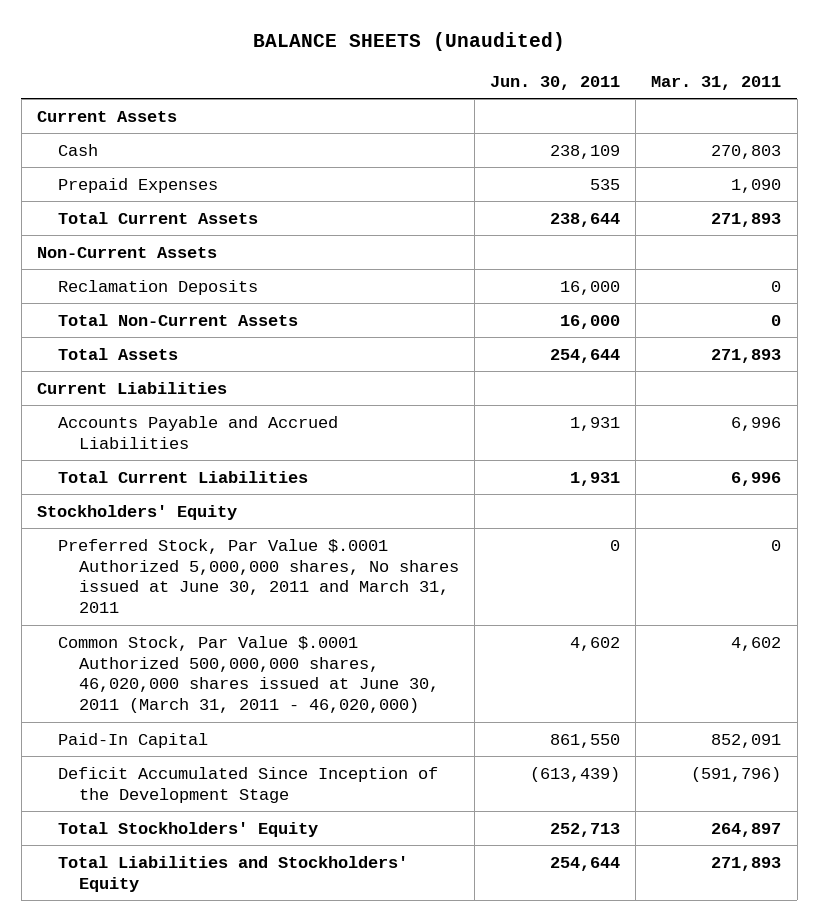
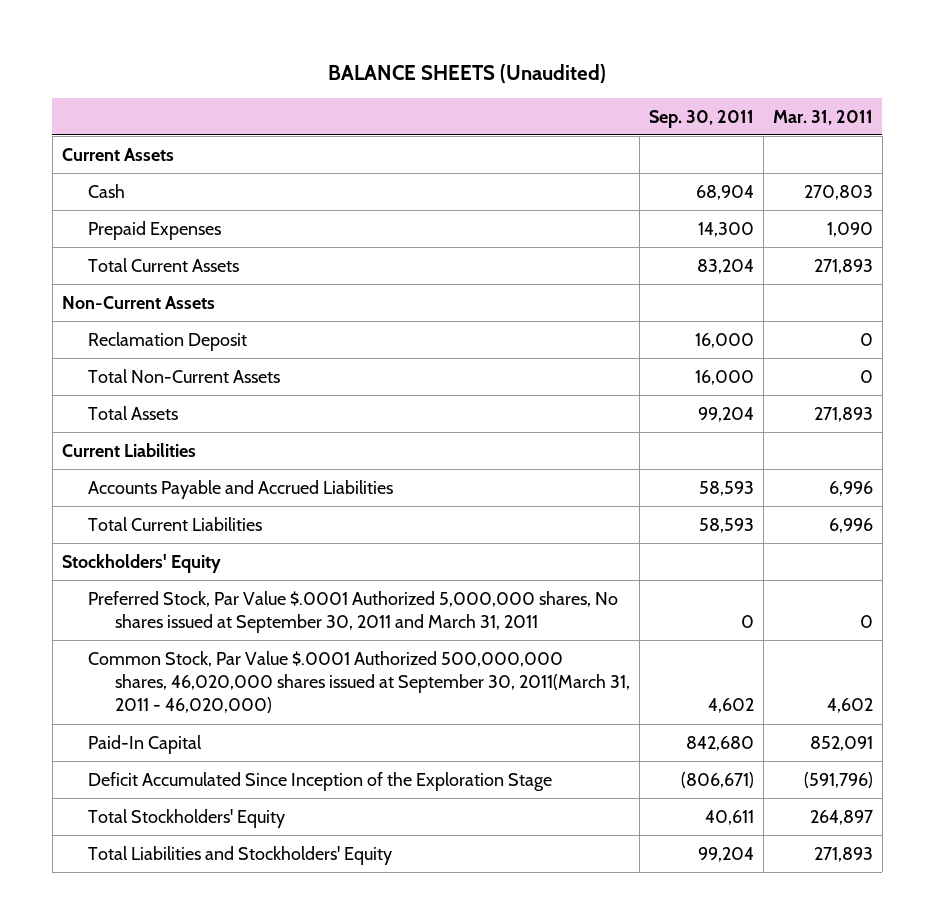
- | Jun. 30, 2011 | Mar. 31, 2011
+ | Sep. 30, 2011 | Mar. 31, 2011
- Reclamation Deposits | 16,000 | 0
+ Reclamation Deposit | 16,000 | 0
- Preferred Stock, Par Value $.0001 Authorized 5,000,000 shares, No shares issued at June 30, 2011 and March 31, 2011 | 0 | 0
- Common Stock, Par Value $.0001 Authorized 500,000,000 shares, 46,020,000 shares issued at June 30, 2011 (March 31, 2011 - 46,020,000) | 4,602 | 4,602
+ Preferred Stock, Par Value $.0001 Authorized 5,000,000 shares, No shares issued at September 30, 2011 and March 31, 2011 | 0 | 0
+ Common Stock, Par Value $.0001 Authorized 500,000,000 shares, 46,020,000 shares issued at September 30, 2011(March 31, 2011 - 46,020,000) | 4,602 | 4,602
- Deficit Accumulated Since Inception of the Development Stage | (613,439) | (591,796)
+ Deficit Accumulated Since Inception of the Exploration Stage | (806,671) | (591,796)

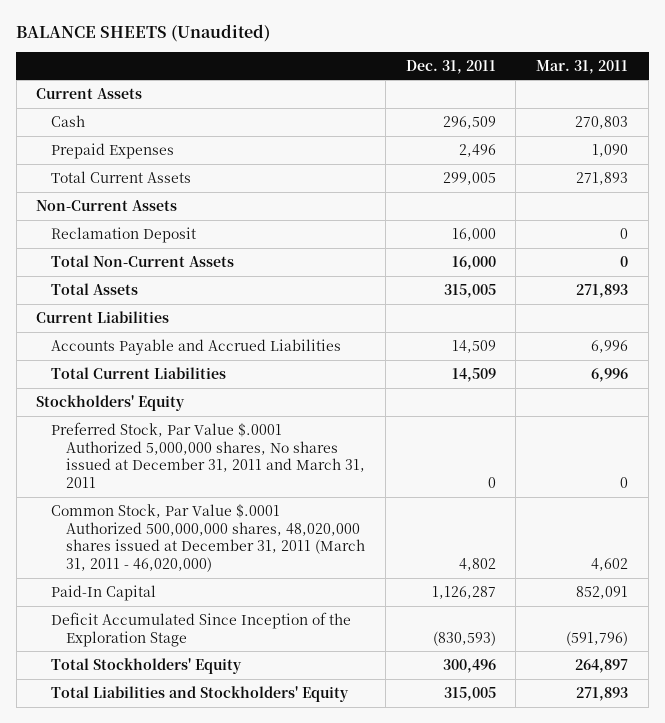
- | Sep. 30, 2011 | Mar. 31, 2011
+ | Dec. 31, 2011 | Mar. 31, 2011
- Preferred Stock, Par Value $.0001 Authorized 5,000,000 shares, No shares issued at September 30, 2011 and March 31, 2011 | 0 | 0
- Common Stock, Par Value $.0001 Authorized 500,000,000 shares, 46,020,000 shares issued at September 30, 2011(March 31, 2011 - 46,020,000) | 4,602 | 4,602
+ Preferred Stock, Par Value $.0001 Authorized 5,000,000 shares, No shares issued at December 31, 2011 and March 31, 2011 | 0 | 0
+ Common Stock, Par Value $.0001 Authorized 500,000,000 shares, 48,020,000 shares issued at December 31, 2011 (March 31, 2011 - 46,020,000) | 4,802 | 4,602

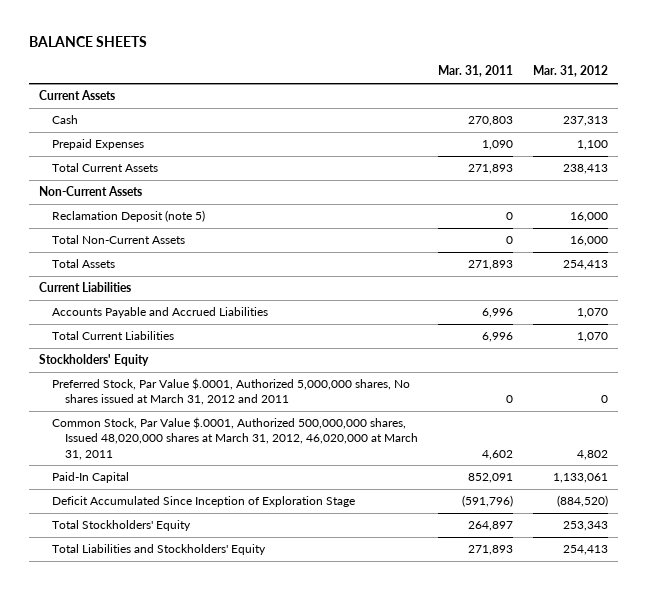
- BALANCE SHEETS (Unaudited)
+ BALANCE SHEETS
- | Dec. 31, 2011 | Mar. 31, 2011
+ | Mar. 31, 2011 | Mar. 31, 2012
- Reclamation Deposit | 16,000 | 0
+ Reclamation Deposit (note 5) | 0 | 16,000
- Preferred Stock, Par Value $.0001 Authorized 5,000,000 shares, No shares issued at December 31, 2011 and March 31, 2011 | 0 | 0
- Common Stock, Par Value $.0001 Authorized 500,000,000 shares, 48,020,000 shares issued at December 31, 2011 (March 31, 2011 - 46,020,000) | 4,802 | 4,602
+ Preferred Stock, Par Value $.0001, Authorized 5,000,000 shares, No shares issued at March 31, 2012 and 2011 | 0 | 0
+ Common Stock, Par Value $.0001, Authorized 500,000,000 shares, Issued 48,020,000 shares at March 31, 2012, 46,020,000 at March 31, 2011 | 4,602 | 4,802
- Deficit Accumulated Since Inception of the Exploration Stage | (830,593) | (591,796)
+ Deficit Accumulated Since Inception of Exploration Stage | (591,796) | (884,520)

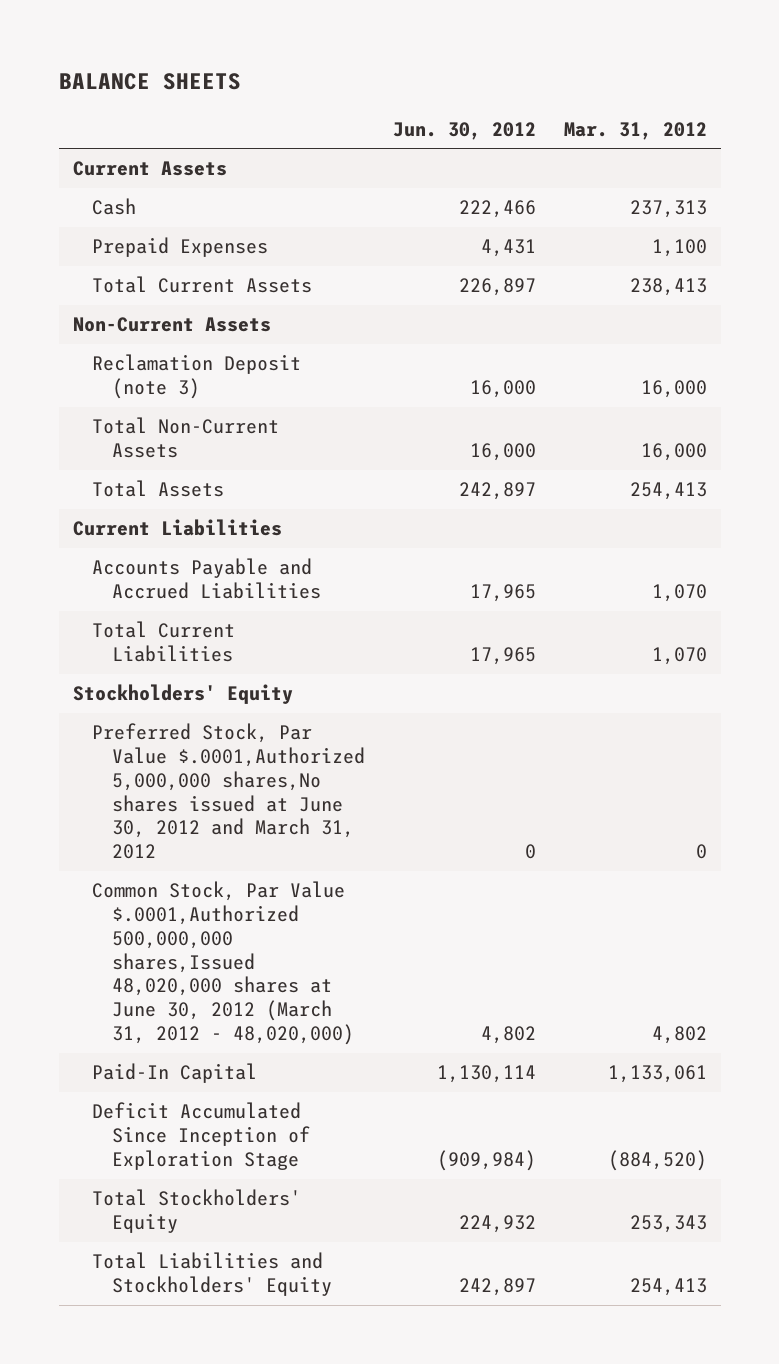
- | Mar. 31, 2011 | Mar. 31, 2012
+ | Jun. 30, 2012 | Mar. 31, 2012
- Reclamation Deposit (note 5) | 0 | 16,000
+ Reclamation Deposit (note 3) | 16,000 | 16,000
- Preferred Stock, Par Value $.0001, Authorized 5,000,000 shares, No shares issued at March 31, 2012 and 2011 | 0 | 0
- Common Stock, Par Value $.0001, Authorized 500,000,000 shares, Issued 48,020,000 shares at March 31, 2012, 46,020,000 at March 31, 2011 | 4,602 | 4,802
+ Preferred Stock, Par Value $.0001,Authorized 5,000,000 shares,No shares issued at June 30, 2012 and March 31, 2012 | 0 | 0
+ Common Stock, Par Value $.0001,Authorized 500,000,000 shares,Issued 48,020,000 shares at June 30, 2012 (March 31, 2012 - 48,020,000) | 4,802 | 4,802

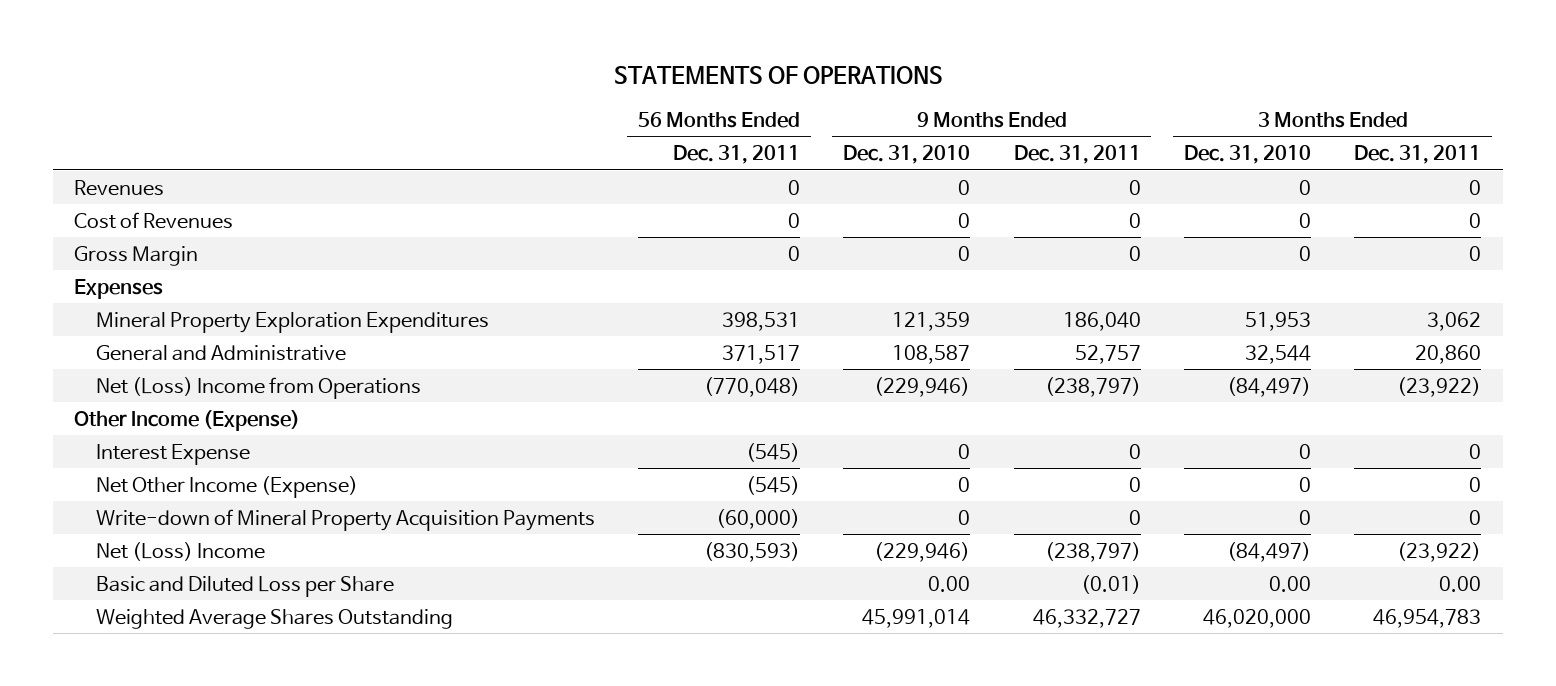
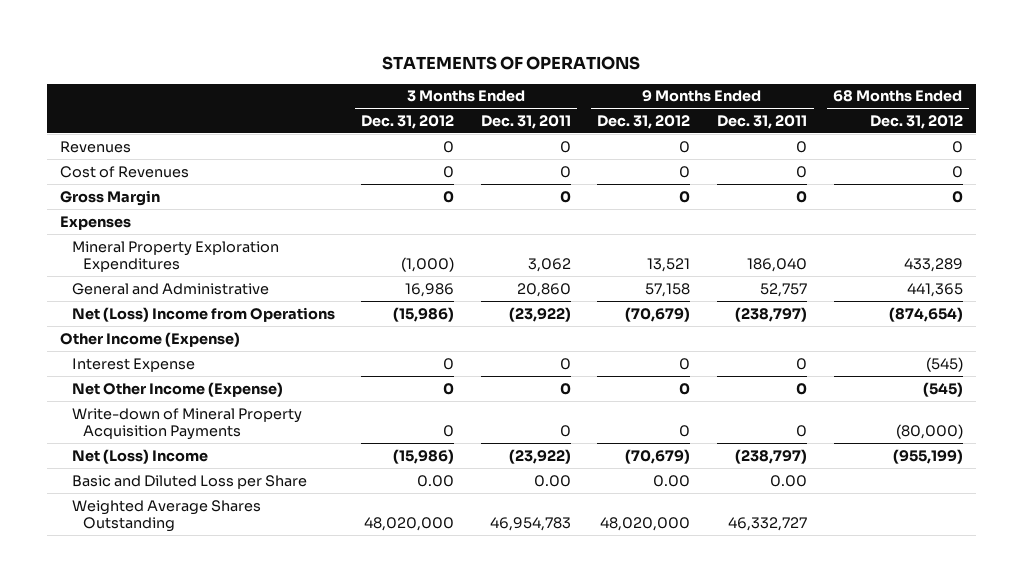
- | 56 Months Ended Dec. 31, 2011 | 9 Months Ended Dec. 31, 2010 | 9 Months Ended Dec. 31, 2011 | 3 Months Ended Dec. 31, 2010 | 3 Months Ended Dec. 31, 2011
+ | 3 Months Ended Dec. 31, 2012 | 3 Months Ended Dec. 31, 2011 | 9 Months Ended Dec. 31, 2012 | 9 Months Ended Dec. 31, 2011 | 68 Months Ended Dec. 31, 2012
- Basic and Diluted Loss per Share | | 0.00 | (0.01) | 0.00 | 0.00
+ Basic and Diluted Loss per Share | 0.00 | 0.00 | 0.00 | 0.00 |

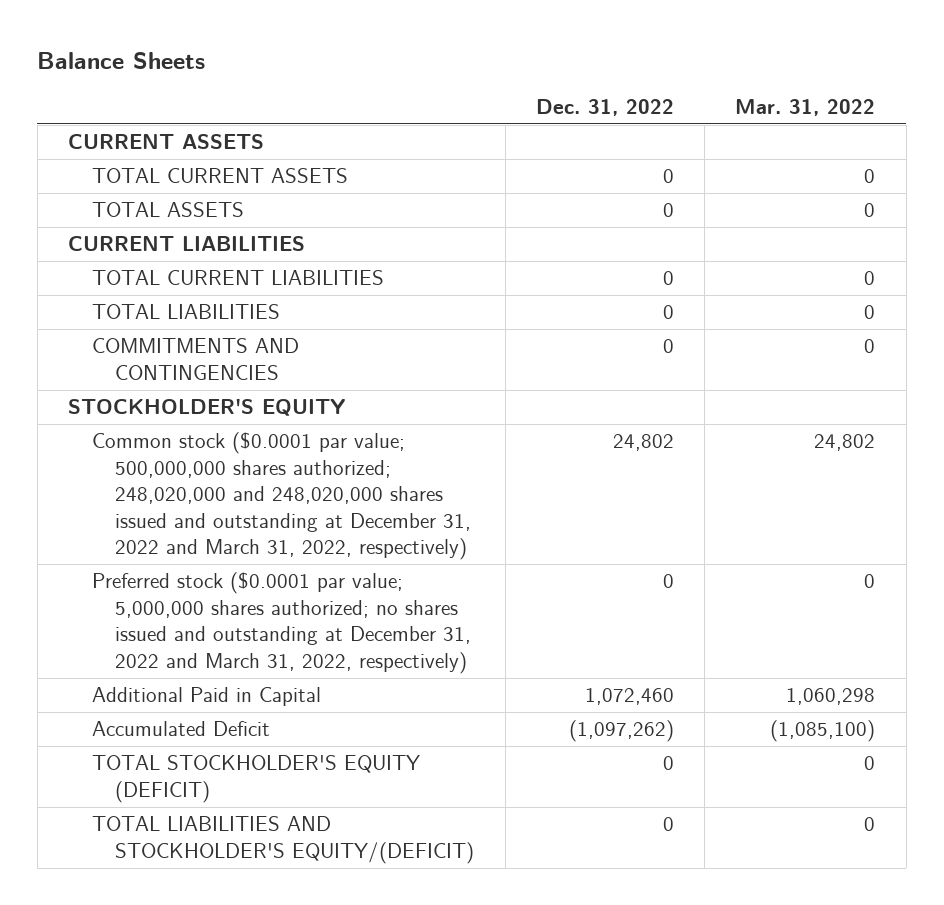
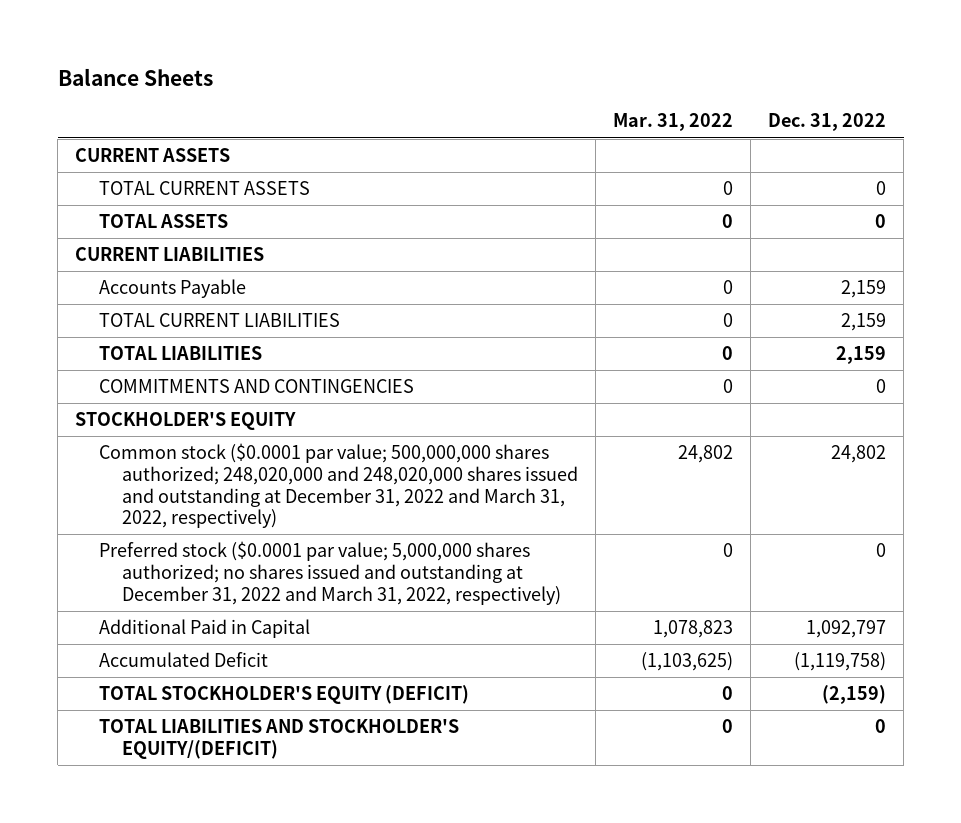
- | Dec. 31, 2022 | Mar. 31, 2022
+ | Mar. 31, 2022 | Dec. 31, 2022
- TOTAL CURRENT LIABILITIES | 0 | 0
- TOTAL LIABILITIES | 0 | 0
+ Accounts Payable | 0 | 2,159
+ TOTAL CURRENT LIABILITIES | 0 | 2,159
+ TOTAL LIABILITIES | 0 | 2,159
- Additional Paid in Capital | 1,072,460 | 1,060,298
- Accumulated Deficit | (1,097,262) | (1,085,100)
- TOTAL STOCKHOLDER'S EQUITY (DEFICIT) | 0 | 0
+ Additional Paid in Capital | 1,078,823 | 1,092,797
+ Accumulated Deficit | (1,103,625) | (1,119,758)
+ TOTAL STOCKHOLDER'S EQUITY (DEFICIT) | 0 | (2,159)

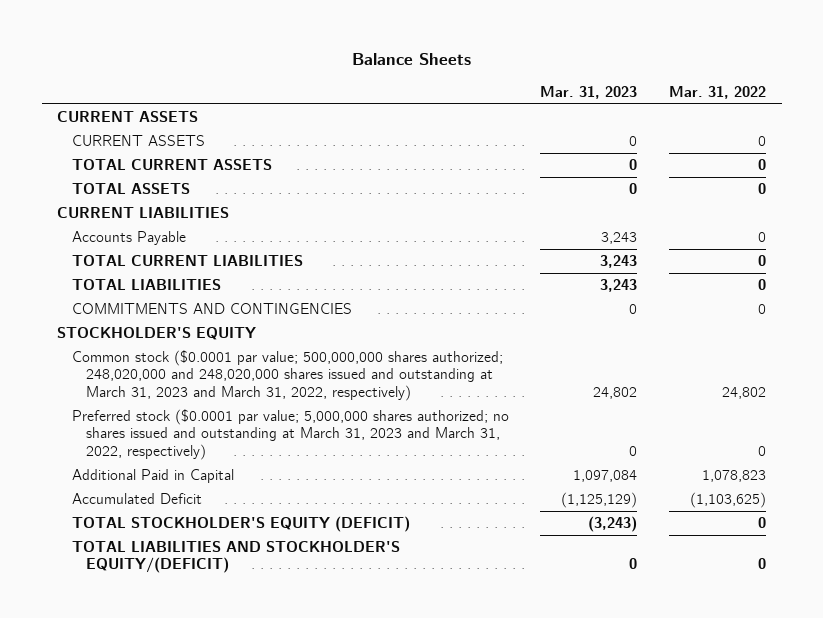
- | Mar. 31, 2022 | Dec. 31, 2022
+ | Mar. 31, 2023 | Mar. 31, 2022
+ CURRENT ASSETS | 0 | 0
- Common stock ($0.0001 par value; 500,000,000 shares authorized; 248,020,000 and 248,020,000 shares issued and outstanding at December 31, 2022 and March 31, 2022, respectively) | 24,802 | 24,802
- Preferred stock ($0.0001 par value; 5,000,000 shares authorized; no shares issued and outstanding at December 31, 2022 and March 31, 2022, respectively) | 0 | 0
+ Common stock ($0.0001 par value; 500,000,000 shares authorized; 248,020,000 and 248,020,000 shares issued and outstanding at March 31, 2023 and March 31, 2022, respectively) | 24,802 | 24,802
+ Preferred stock ($0.0001 par value; 5,000,000 shares authorized; no shares issued and outstanding at March 31, 2023 and March 31, 2022, respectively) | 0 | 0

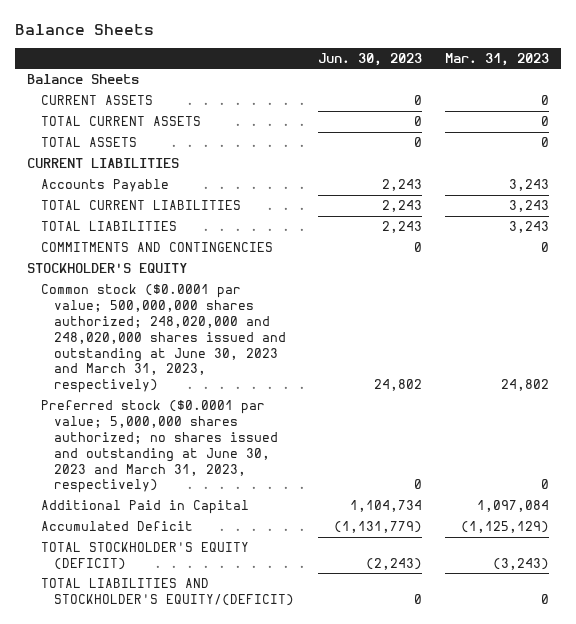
- | Mar. 31, 2023 | Mar. 31, 2022
+ | Jun. 30, 2023 | Mar. 31, 2023
- CURRENT ASSETS
+ Balance Sheets
- Common stock ($0.0001 par value; 500,000,000 shares authorized; 248,020,000 and 248,020,000 shares issued and outstanding at March 31, 2023 and March 31, 2022, respectively) | 24,802 | 24,802
- Preferred stock ($0.0001 par value; 5,000,000 shares authorized; no shares issued and outstanding at March 31, 2023 and March 31, 2022, respectively) | 0 | 0
+ Common stock ($0.0001 par value; 500,000,000 shares authorized; 248,020,000 and 248,020,000 shares issued and outstanding at June 30, 2023 and March 31, 2023, respectively) | 24,802 | 24,802
+ Preferred stock ($0.0001 par value; 5,000,000 shares authorized; no shares issued and outstanding at June 30, 2023 and March 31, 2023, respectively) | 0 | 0

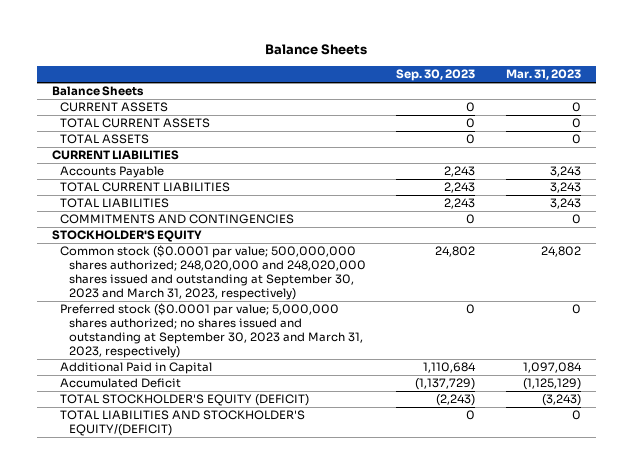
- | Jun. 30, 2023 | Mar. 31, 2023
+ | Sep. 30, 2023 | Mar. 31, 2023
- Common stock ($0.0001 par value; 500,000,000 shares authorized; 248,020,000 and 248,020,000 shares issued and outstanding at June 30, 2023 and March 31, 2023, respectively) | 24,802 | 24,802
- Preferred stock ($0.0001 par value; 5,000,000 shares authorized; no shares issued and outstanding at June 30, 2023 and March 31, 2023, respectively) | 0 | 0
+ Common stock ($0.0001 par value; 500,000,000 shares authorized; 248,020,000 and 248,020,000 shares issued and outstanding at September 30, 2023 and March 31, 2023, respectively) | 24,802 | 24,802
+ Preferred stock ($0.0001 par value; 5,000,000 shares authorized; no shares issued and outstanding at September 30, 2023 and March 31, 2023, respectively) | 0 | 0

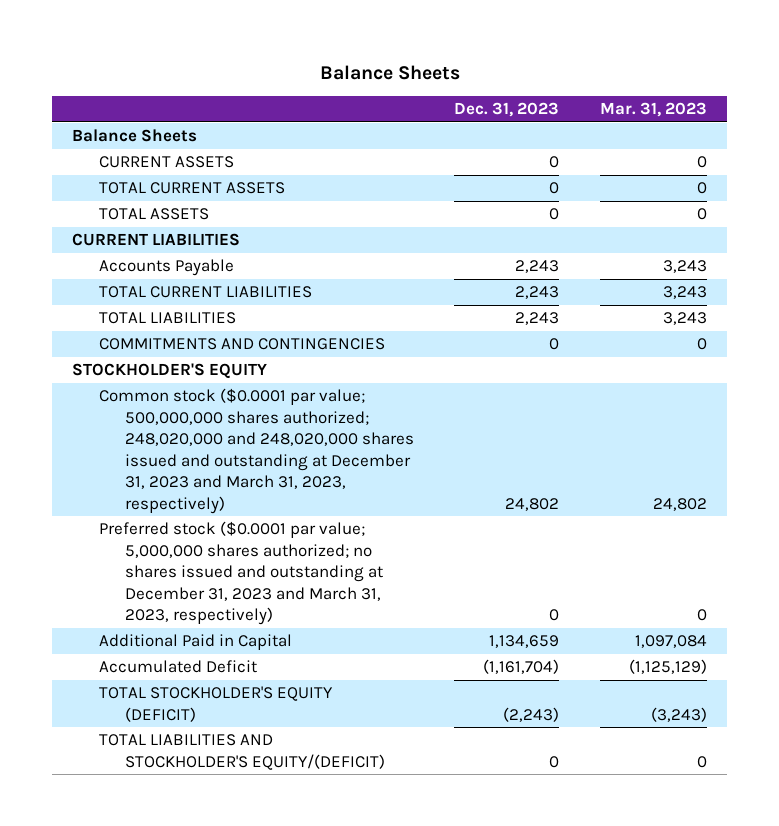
- | Sep. 30, 2023 | Mar. 31, 2023
+ | Dec. 31, 2023 | Mar. 31, 2023
- Common stock ($0.0001 par value; 500,000,000 shares authorized; 248,020,000 and 248,020,000 shares issued and outstanding at September 30, 2023 and March 31, 2023, respectively) | 24,802 | 24,802
- Preferred stock ($0.0001 par value; 5,000,000 shares authorized; no shares issued and outstanding at September 30, 2023 and March 31, 2023, respectively) | 0 | 0
+ Common stock ($0.0001 par value; 500,000,000 shares authorized; 248,020,000 and 248,020,000 shares issued and outstanding at December 31, 2023 and March 31, 2023, respectively) | 24,802 | 24,802
+ Preferred stock ($0.0001 par value; 5,000,000 shares authorized; no shares issued and outstanding at December 31, 2023 and March 31, 2023, respectively) | 0 | 0

